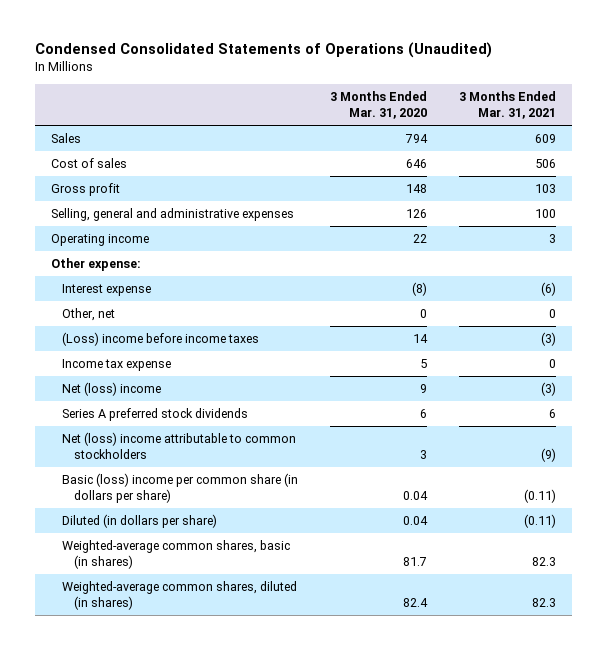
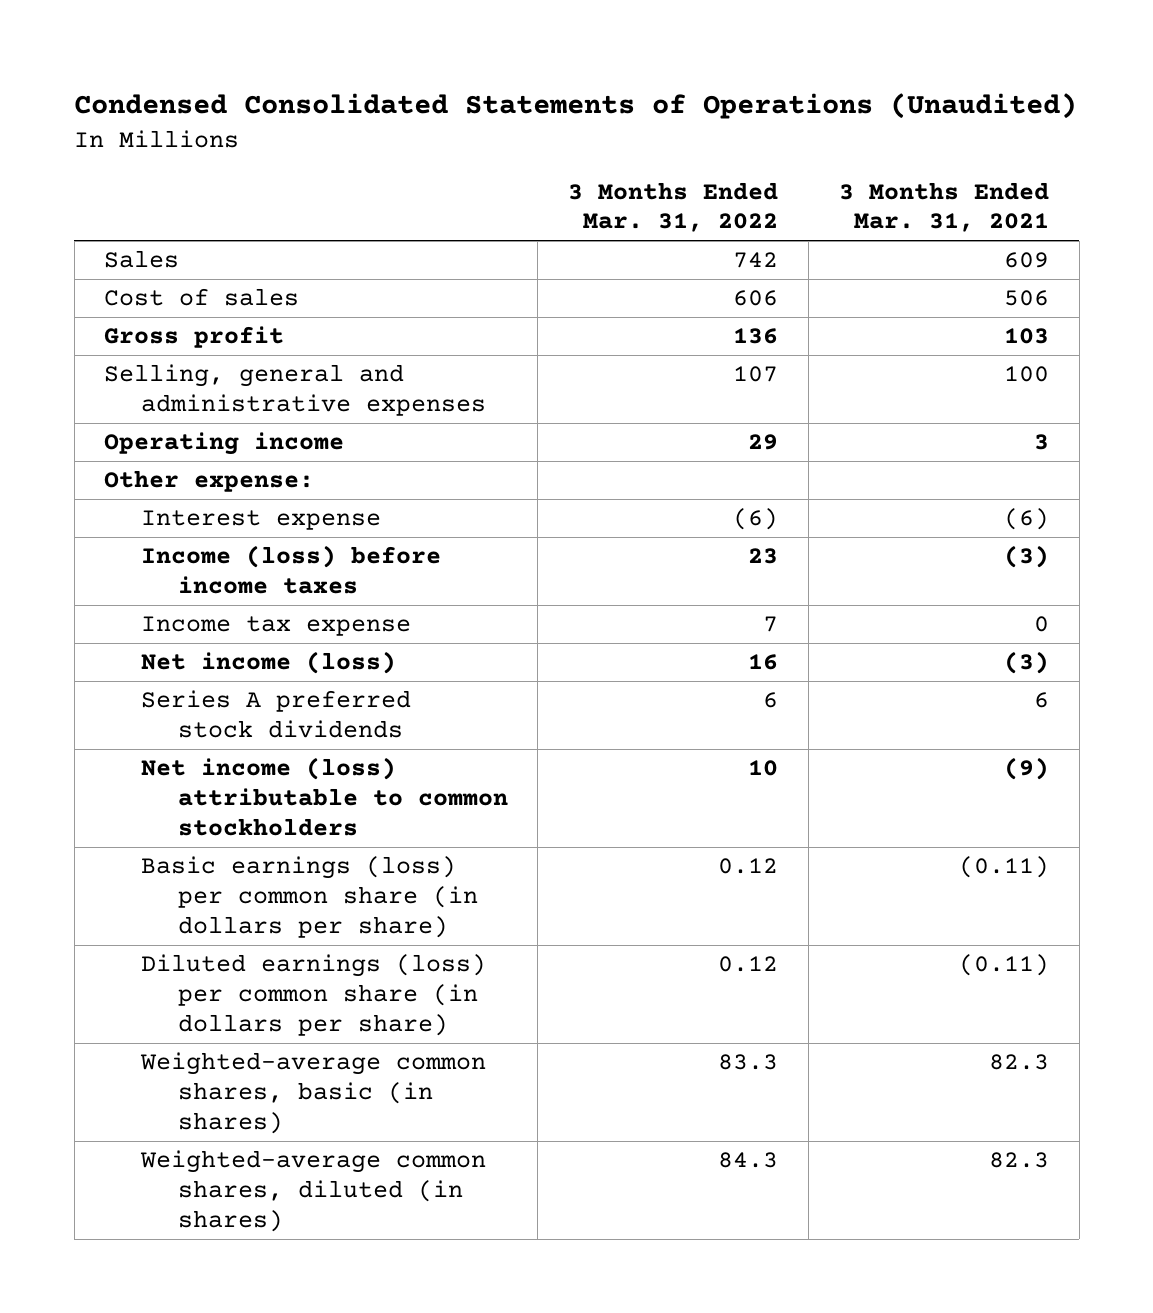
- | 3 Months Ended Mar. 31, 2020 | 3 Months Ended Mar. 31, 2021
+ | 3 Months Ended Mar. 31, 2022 | 3 Months Ended Mar. 31, 2021
- Other, net | 0 | 0
- (Loss) income before income taxes | 14 | (3)
+ Income (loss) before income taxes | 23 | (3)
- Net (loss) income | 9 | (3)
+ Net income (loss) | 16 | (3)
- Net (loss) income attributable to common stockholders | 3 | (9)
- Basic (loss) income per common share (in dollars per share) | 0.04 | (0.11)
- Diluted (in dollars per share) | 0.04 | (0.11)
+ Net income (loss) attributable to common stockholders | 10 | (9)
+ Basic earnings (loss) per common share (in dollars per share) | 0.12 | (0.11)
+ Diluted earnings (loss) per common share (in dollars per share) | 0.12 | (0.11)

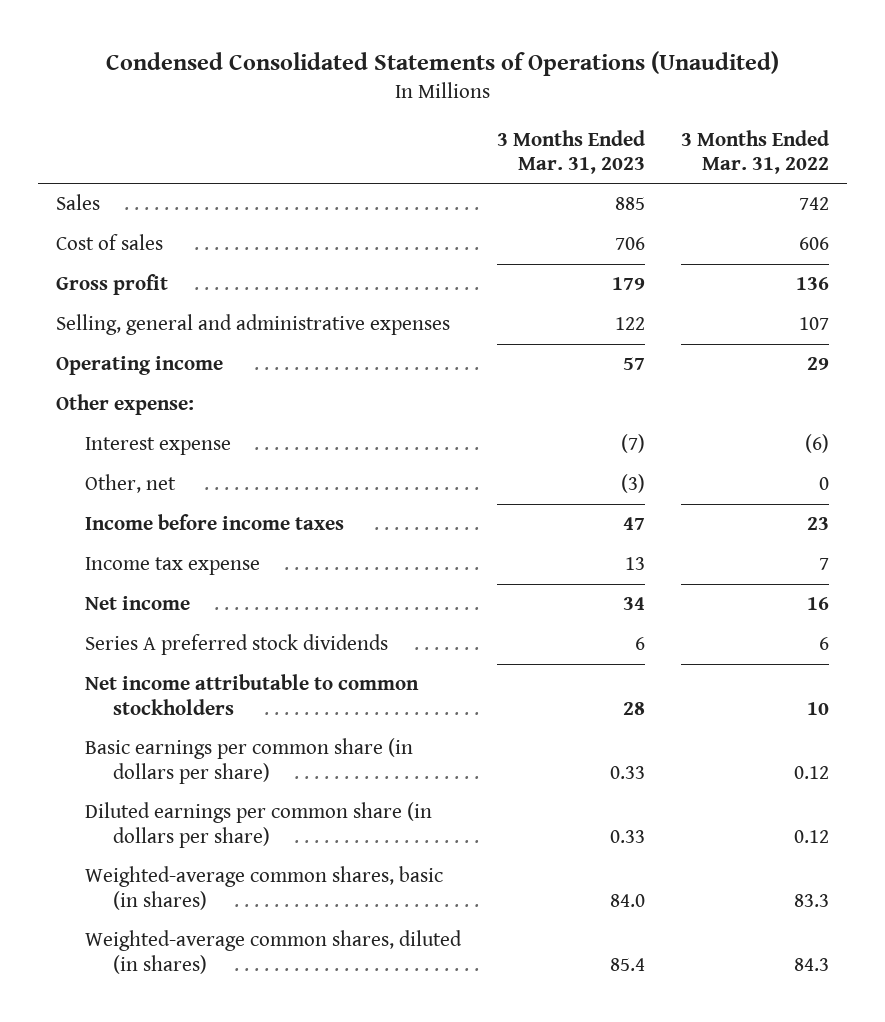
- | 3 Months Ended Mar. 31, 2022 | 3 Months Ended Mar. 31, 2021
+ | 3 Months Ended Mar. 31, 2023 | 3 Months Ended Mar. 31, 2022
- Income (loss) before income taxes | 23 | (3)
+ Other, net | (3) | 0
+ Income before income taxes | 47 | 23
- Net income (loss) | 16 | (3)
+ Net income | 34 | 16
- Net income (loss) attributable to common stockholders | 10 | (9)
- Basic earnings (loss) per common share (in dollars per share) | 0.12 | (0.11)
- Diluted earnings (loss) per common share (in dollars per share) | 0.12 | (0.11)
+ Net income attributable to common stockholders | 28 | 10
+ Basic earnings per common share (in dollars per share) | 0.33 | 0.12
+ Diluted earnings per common share (in dollars per share) | 0.33 | 0.12

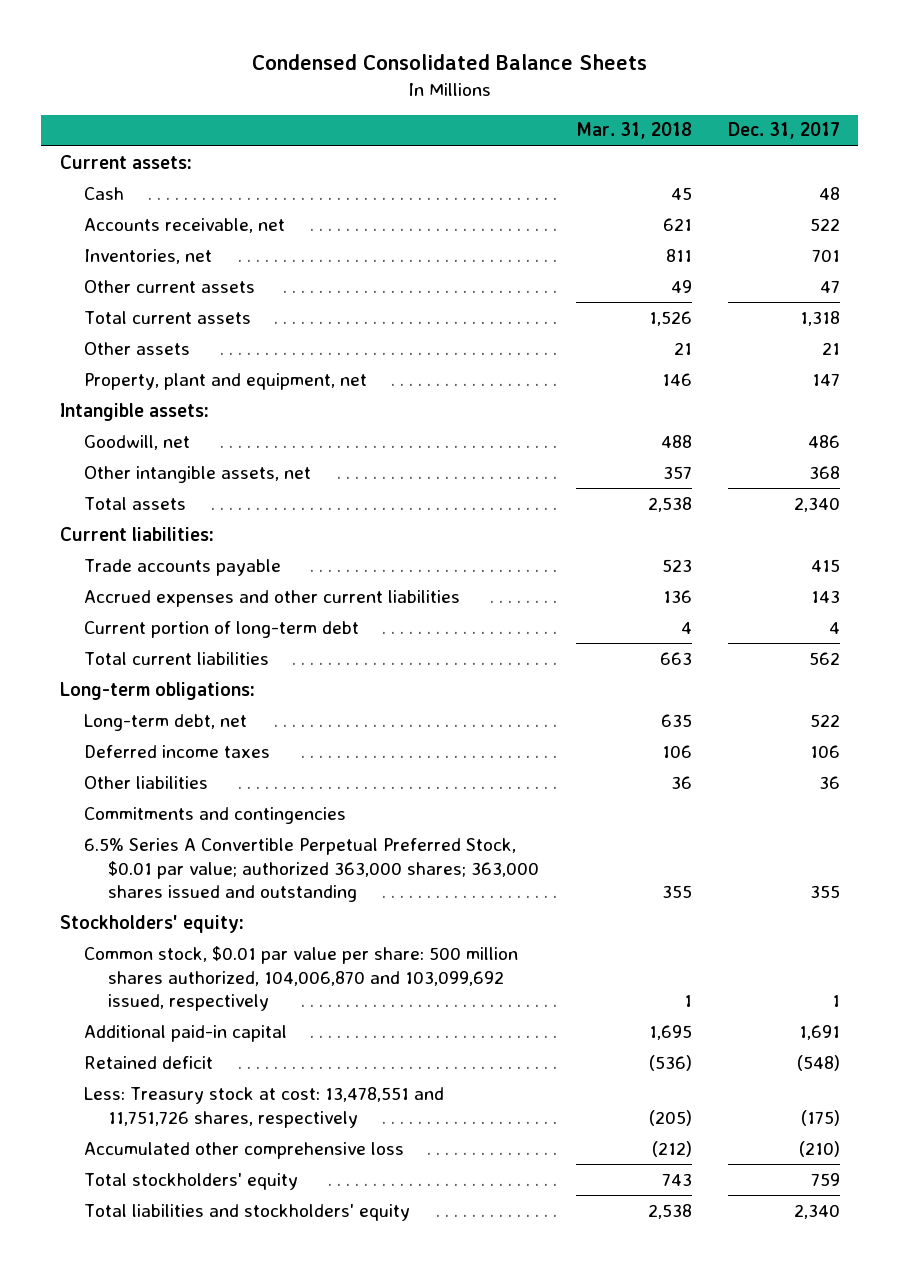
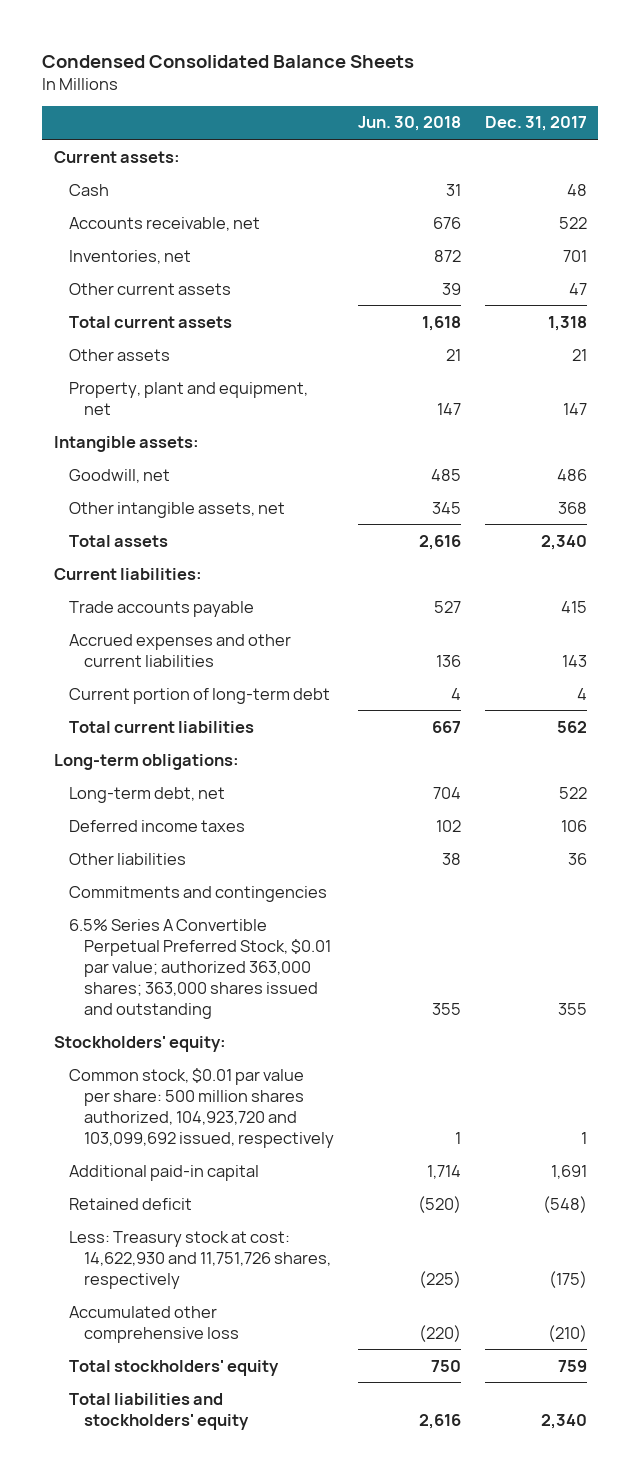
- | Mar. 31, 2018 | Dec. 31, 2017
+ | Jun. 30, 2018 | Dec. 31, 2017
- Common stock, $0.01 par value per share: 500 million shares authorized, 104,006,870 and 103,099,692 issued, respectively | 1 | 1
+ Common stock, $0.01 par value per share: 500 million shares authorized, 104,923,720 and 103,099,692 issued, respectively | 1 | 1
- Less: Treasury stock at cost: 13,478,551 and 11,751,726 shares, respectively | (205) | (175)
+ Less: Treasury stock at cost: 14,622,930 and 11,751,726 shares, respectively | (225) | (175)

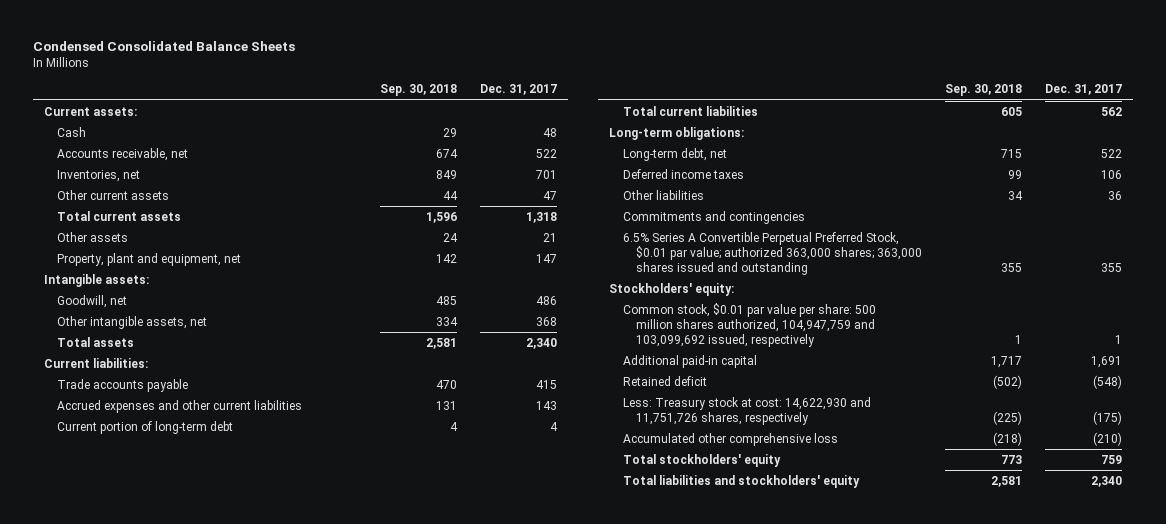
- | Jun. 30, 2018 | Dec. 31, 2017
+ | Sep. 30, 2018 | Dec. 31, 2017
- Common stock, $0.01 par value per share: 500 million shares authorized, 104,923,720 and 103,099,692 issued, respectively | 1 | 1
+ Common stock, $0.01 par value per share: 500 million shares authorized, 104,947,759 and 103,099,692 issued, respectively | 1 | 1

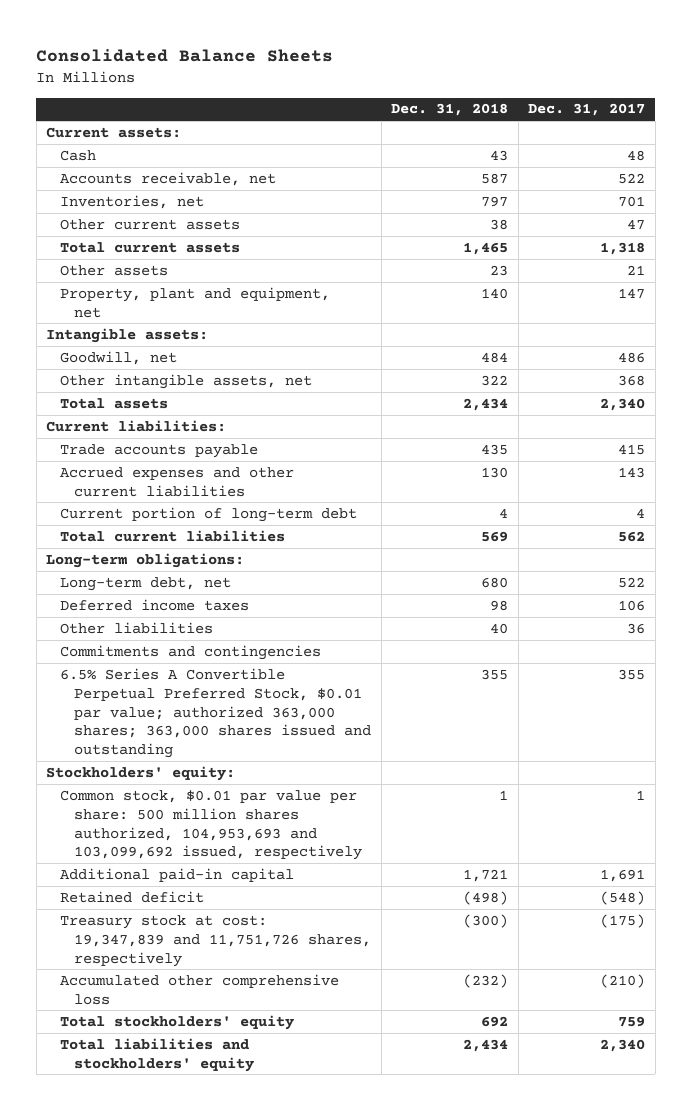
- Condensed Consolidated Balance Sheets
+ Consolidated Balance Sheets
- | Sep. 30, 2018 | Dec. 31, 2017
+ | Dec. 31, 2018 | Dec. 31, 2017
- Common stock, $0.01 par value per share: 500 million shares authorized, 104,947,759 and 103,099,692 issued, respectively | 1 | 1
+ Common stock, $0.01 par value per share: 500 million shares authorized, 104,953,693 and 103,099,692 issued, respectively | 1 | 1
- Less: Treasury stock at cost: 14,622,930 and 11,751,726 shares, respectively | (225) | (175)
+ Treasury stock at cost: 19,347,839 and 11,751,726 shares, respectively | (300) | (175)

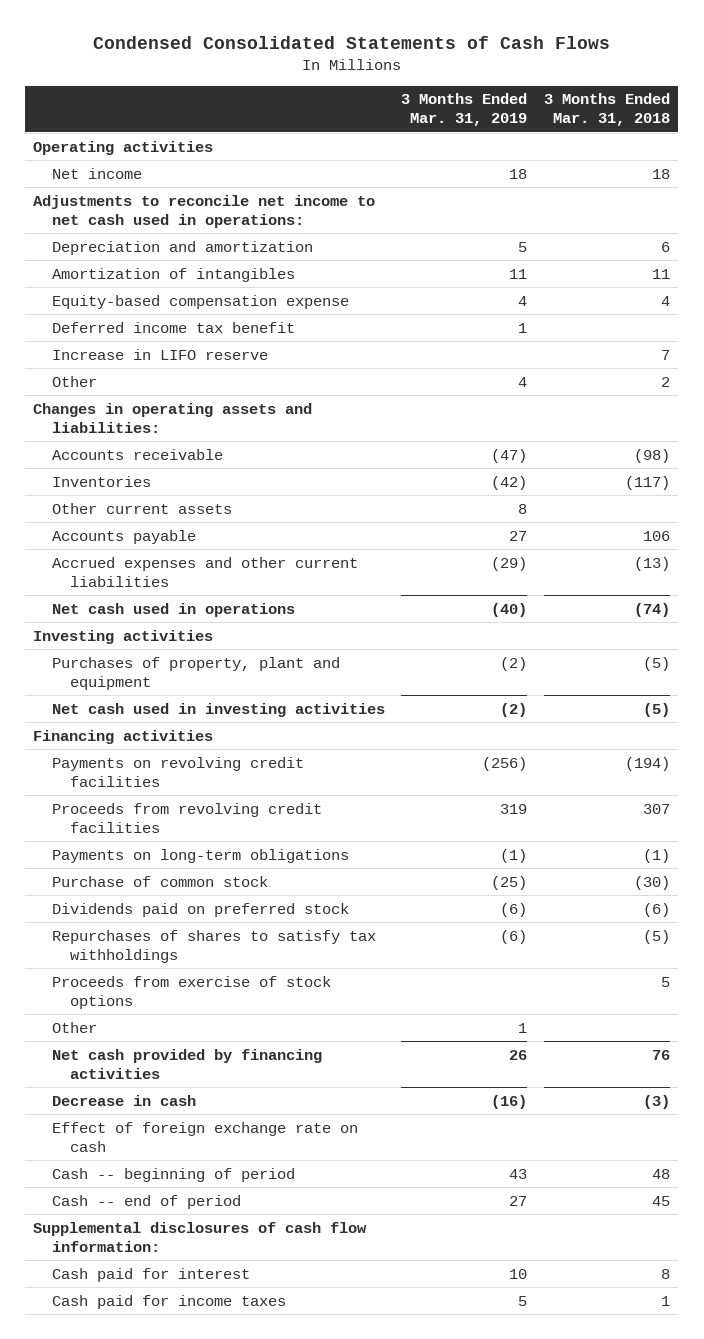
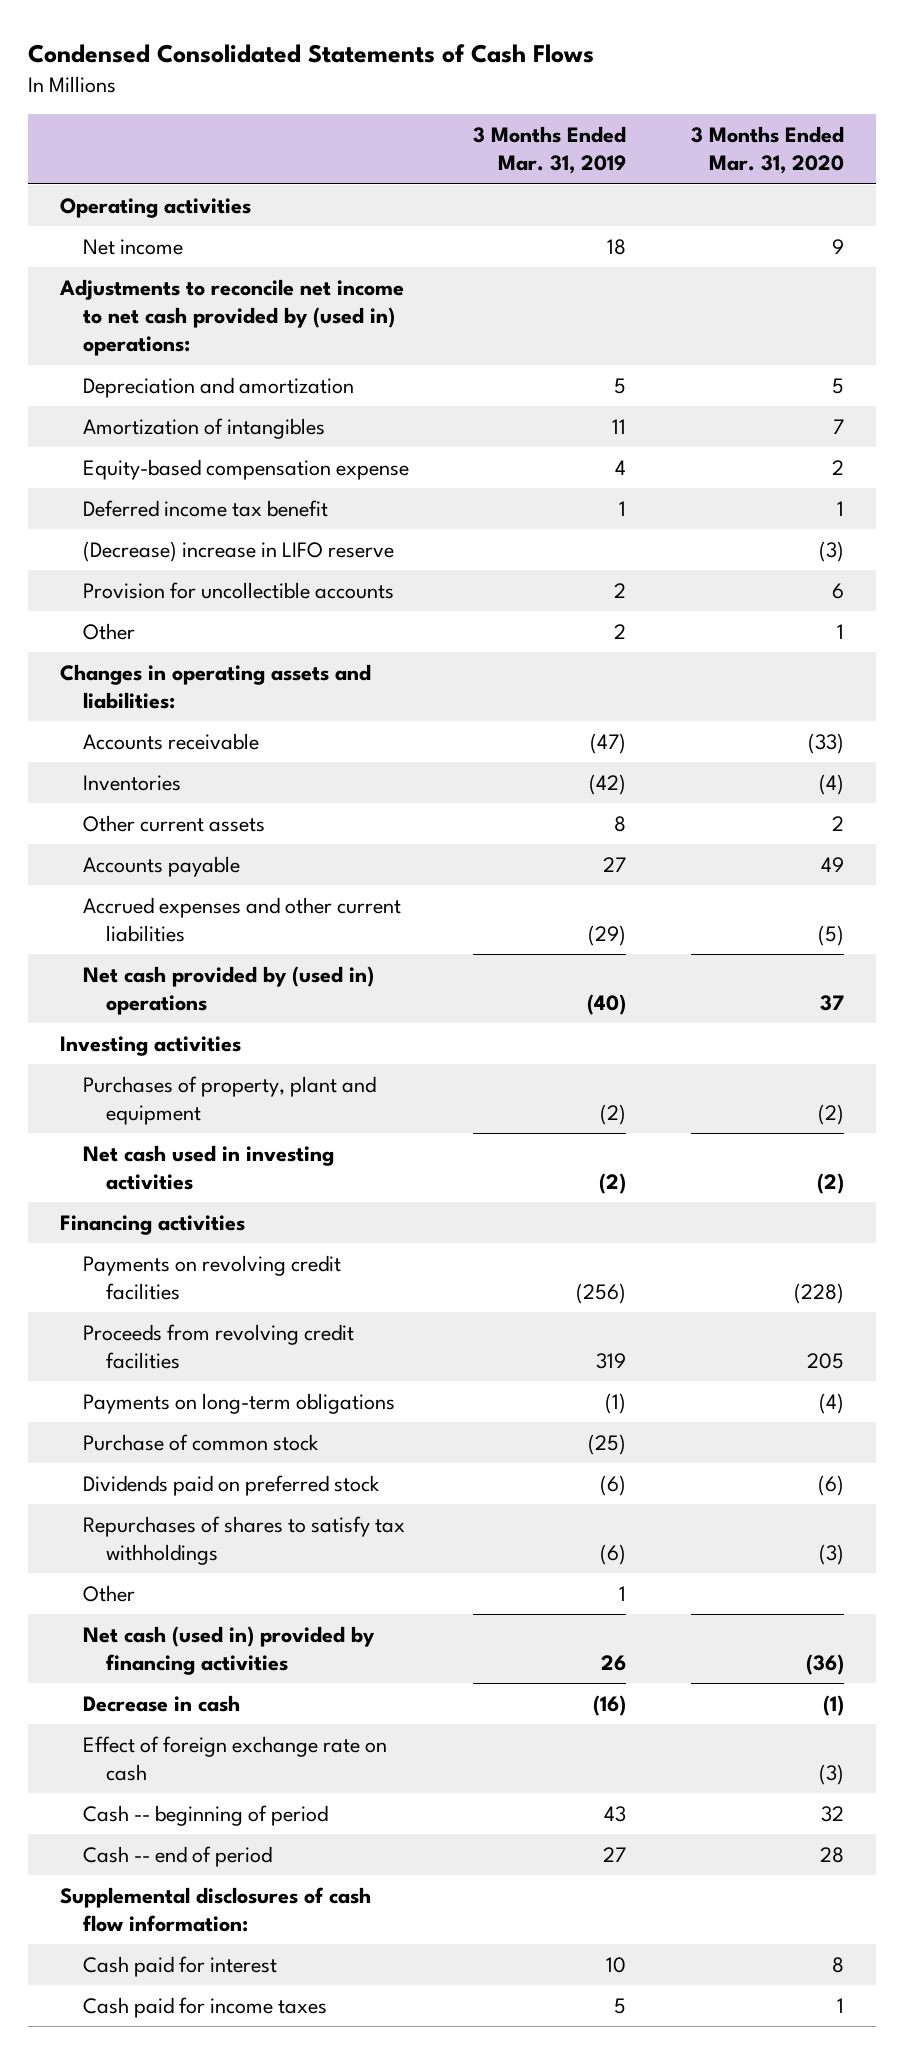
- | 3 Months Ended Mar. 31, 2019 | 3 Months Ended Mar. 31, 2018
+ | 3 Months Ended Mar. 31, 2019 | 3 Months Ended Mar. 31, 2020
- Adjustments to reconcile net income to net cash used in operations:
+ Adjustments to reconcile net income to net cash provided by (used in) operations:
- Increase in LIFO reserve | | 7
- Other | 4 | 2
+ (Decrease) increase in LIFO reserve | | (3)
+ Provision for uncollectible accounts | 2 | 6
+ Other | 2 | 1
- Net cash used in operations | (40) | (74)
+ Net cash provided by (used in) operations | (40) | 37
- Proceeds from exercise of stock options | | 5
- Net cash provided by financing activities | 26 | 76
+ Net cash (used in) provided by financing activities | 26 | (36)

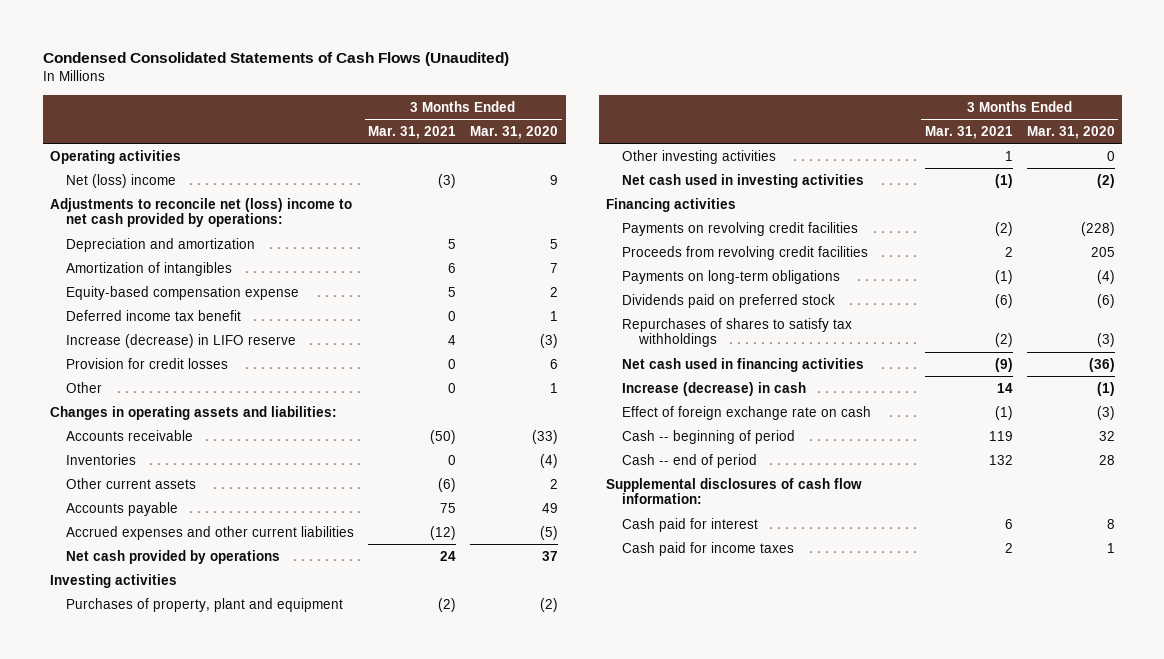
- Condensed Consolidated Statements of Cash Flows
+ Condensed Consolidated Statements of Cash Flows (Unaudited)
- | 3 Months Ended Mar. 31, 2019 | 3 Months Ended Mar. 31, 2020
+ | 3 Months Ended Mar. 31, 2021 | 3 Months Ended Mar. 31, 2020
- Net income | 18 | 9
- Adjustments to reconcile net income to net cash provided by (used in) operations:
+ Net (loss) income | (3) | 9
+ Adjustments to reconcile net (loss) income to net cash provided by operations:
- (Decrease) increase in LIFO reserve | | (3)
- Provision for uncollectible accounts | 2 | 6
+ Increase (decrease) in LIFO reserve | 4 | (3)
+ Provision for credit losses | 0 | 6
- Net cash provided by (used in) operations | (40) | 37
+ Net cash provided by operations | 24 | 37
+ Other investing activities | 1 | 0
- Purchase of common stock | (25) |
- Other | 1 |
- Net cash (used in) provided by financing activities | 26 | (36)
- Decrease in cash | (16) | (1)
+ Net cash used in financing activities | (9) | (36)
+ Increase (decrease) in cash | 14 | (1)

